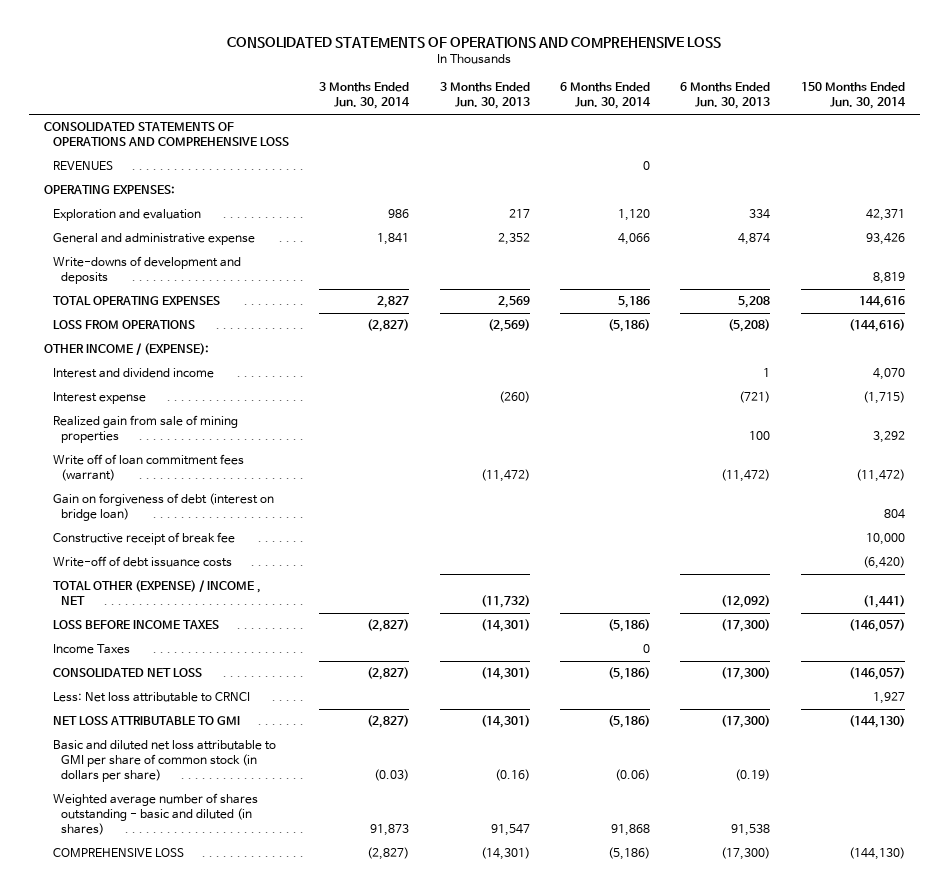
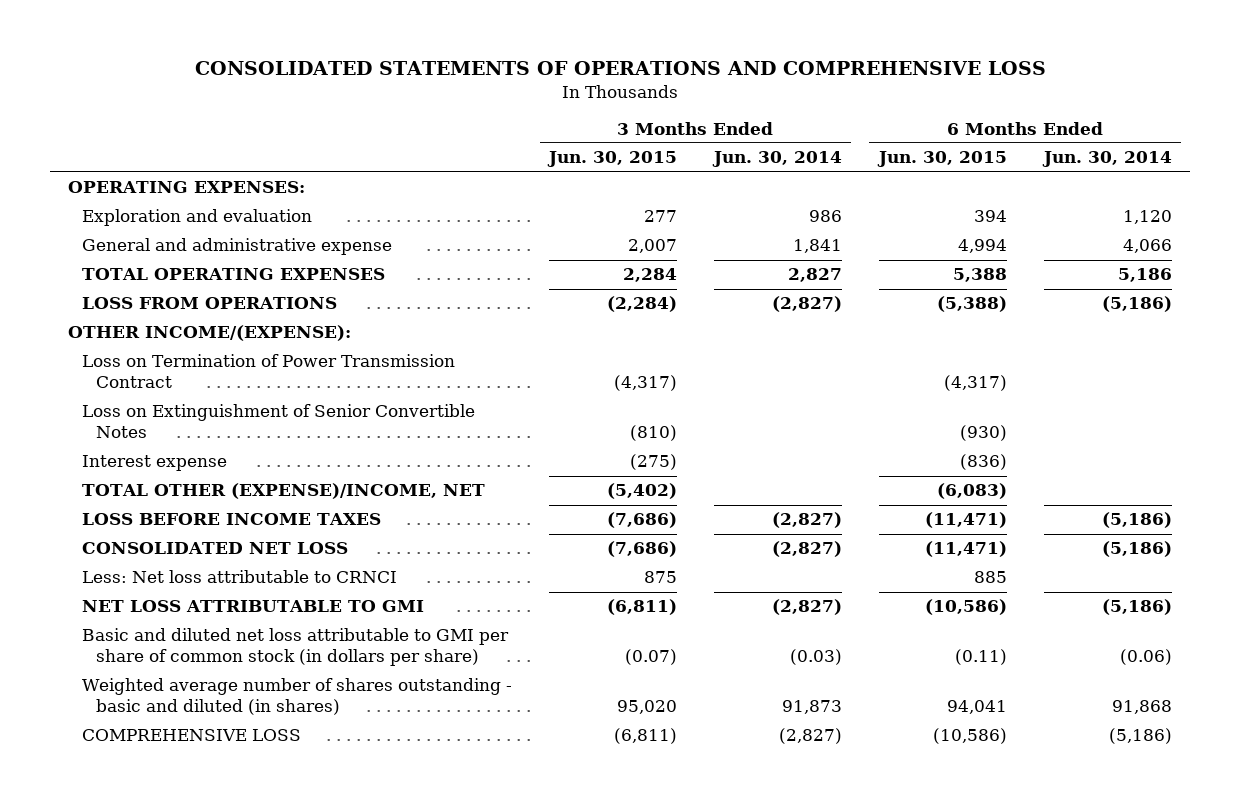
- | 3 Months Ended Jun. 30, 2014 | 3 Months Ended Jun. 30, 2013 | 6 Months Ended Jun. 30, 2014 | 6 Months Ended Jun. 30, 2013 | 150 Months Ended Jun. 30, 2014
+ | 3 Months Ended Jun. 30, 2015 | 3 Months Ended Jun. 30, 2014 | 6 Months Ended Jun. 30, 2015 | 6 Months Ended Jun. 30, 2014
- CONSOLIDATED STATEMENTS OF OPERATIONS AND COMPREHENSIVE LOSS
- REVENUES | | | 0 | |
- Write-downs of development and deposits | | | | | 8,819
- OTHER INCOME / (EXPENSE):
- Interest and dividend income | | | | 1 | 4,070
+ OTHER INCOME/(EXPENSE):
+ Loss on Termination of Power Transmission Contract | (4,317) | | (4,317) |
+ Loss on Extinguishment of Senior Convertible Notes | (810) | | (930) |
- Realized gain from sale of mining properties | | | | 100 | 3,292
- Write off of loan commitment fees (warrant) | | (11,472) | | (11,472) | (11,472)
- Gain on forgiveness of debt (interest on bridge loan) | | | | | 804
- Constructive receipt of break fee | | | | | 10,000
- Write-off of debt issuance costs | | | | | (6,420)
- TOTAL OTHER (EXPENSE) / INCOME , NET | | (11,732) | | (12,092) | (1,441)
+ TOTAL OTHER (EXPENSE)/INCOME, NET | (5,402) | | (6,083) |
- Income Taxes | | | 0 | |

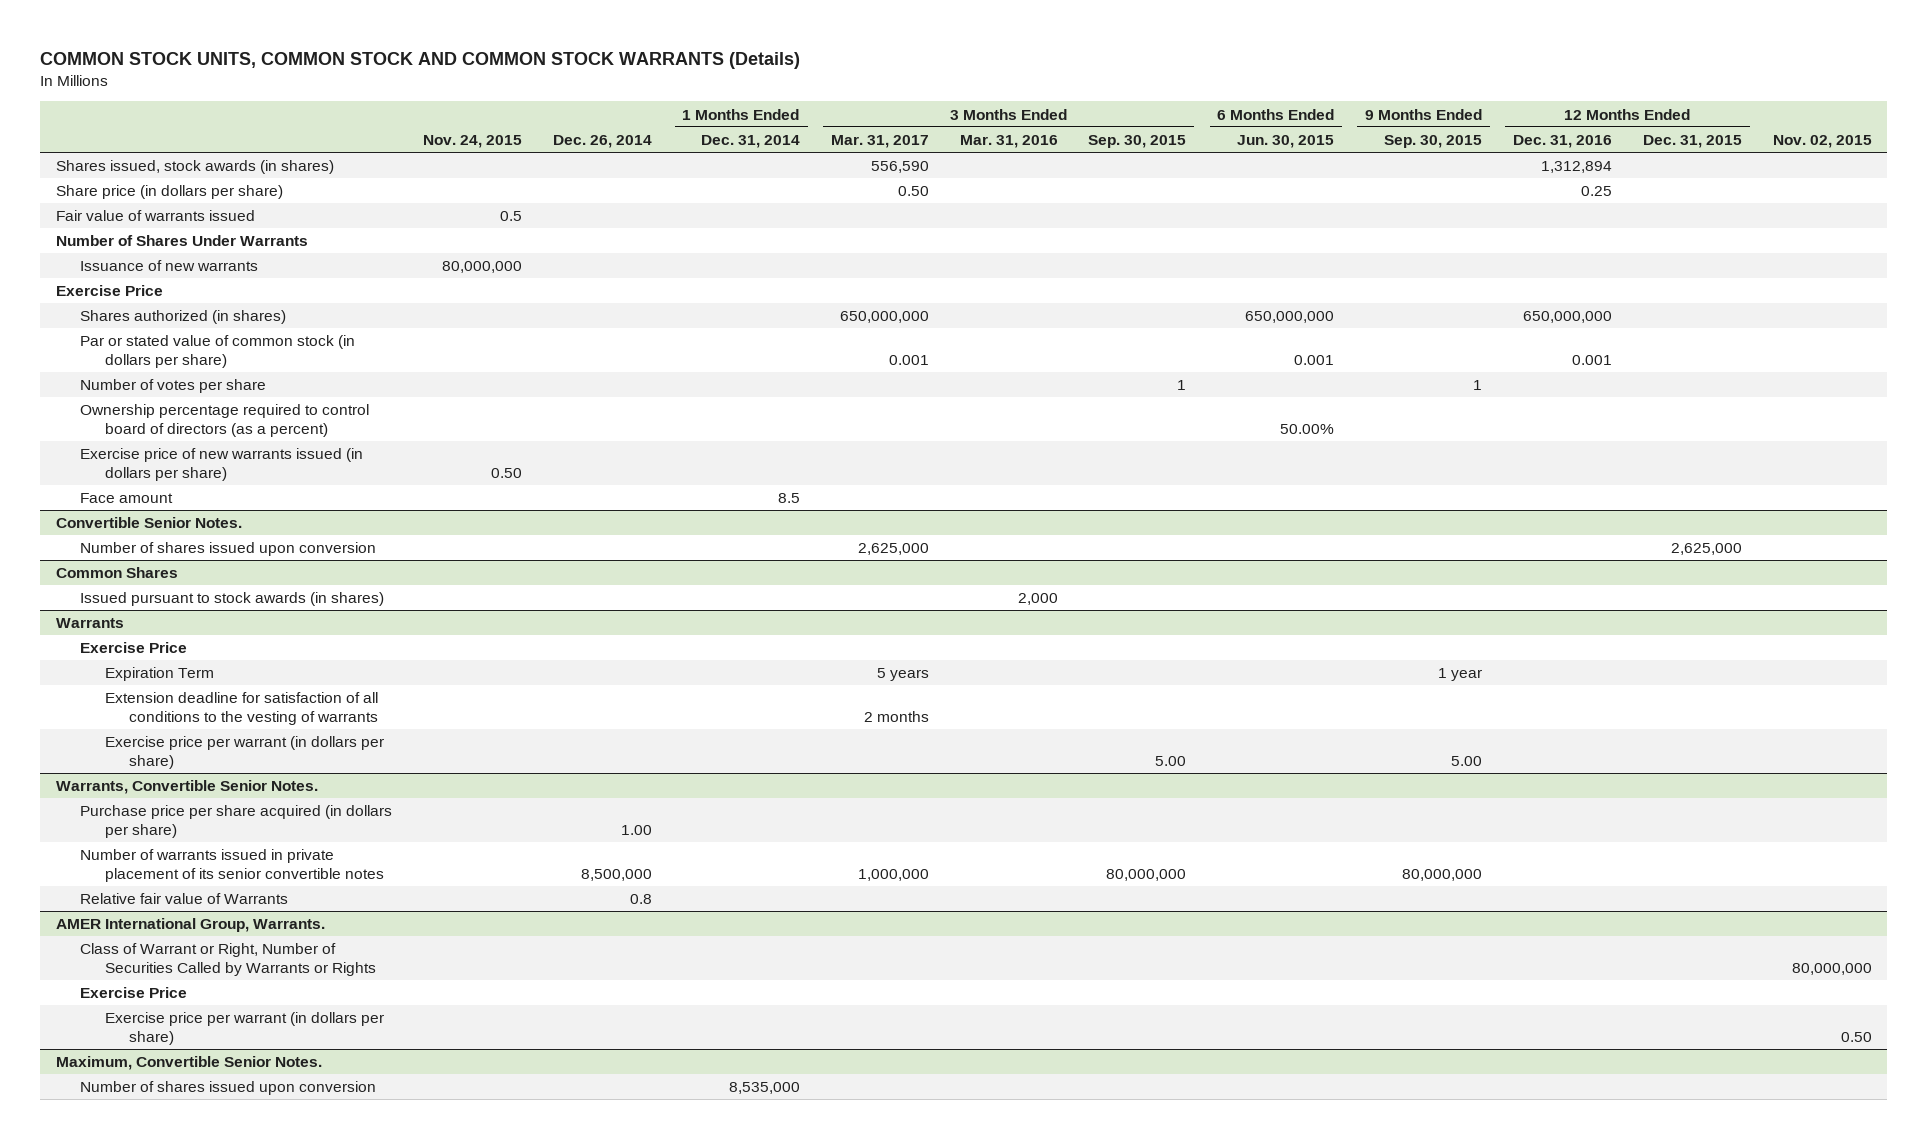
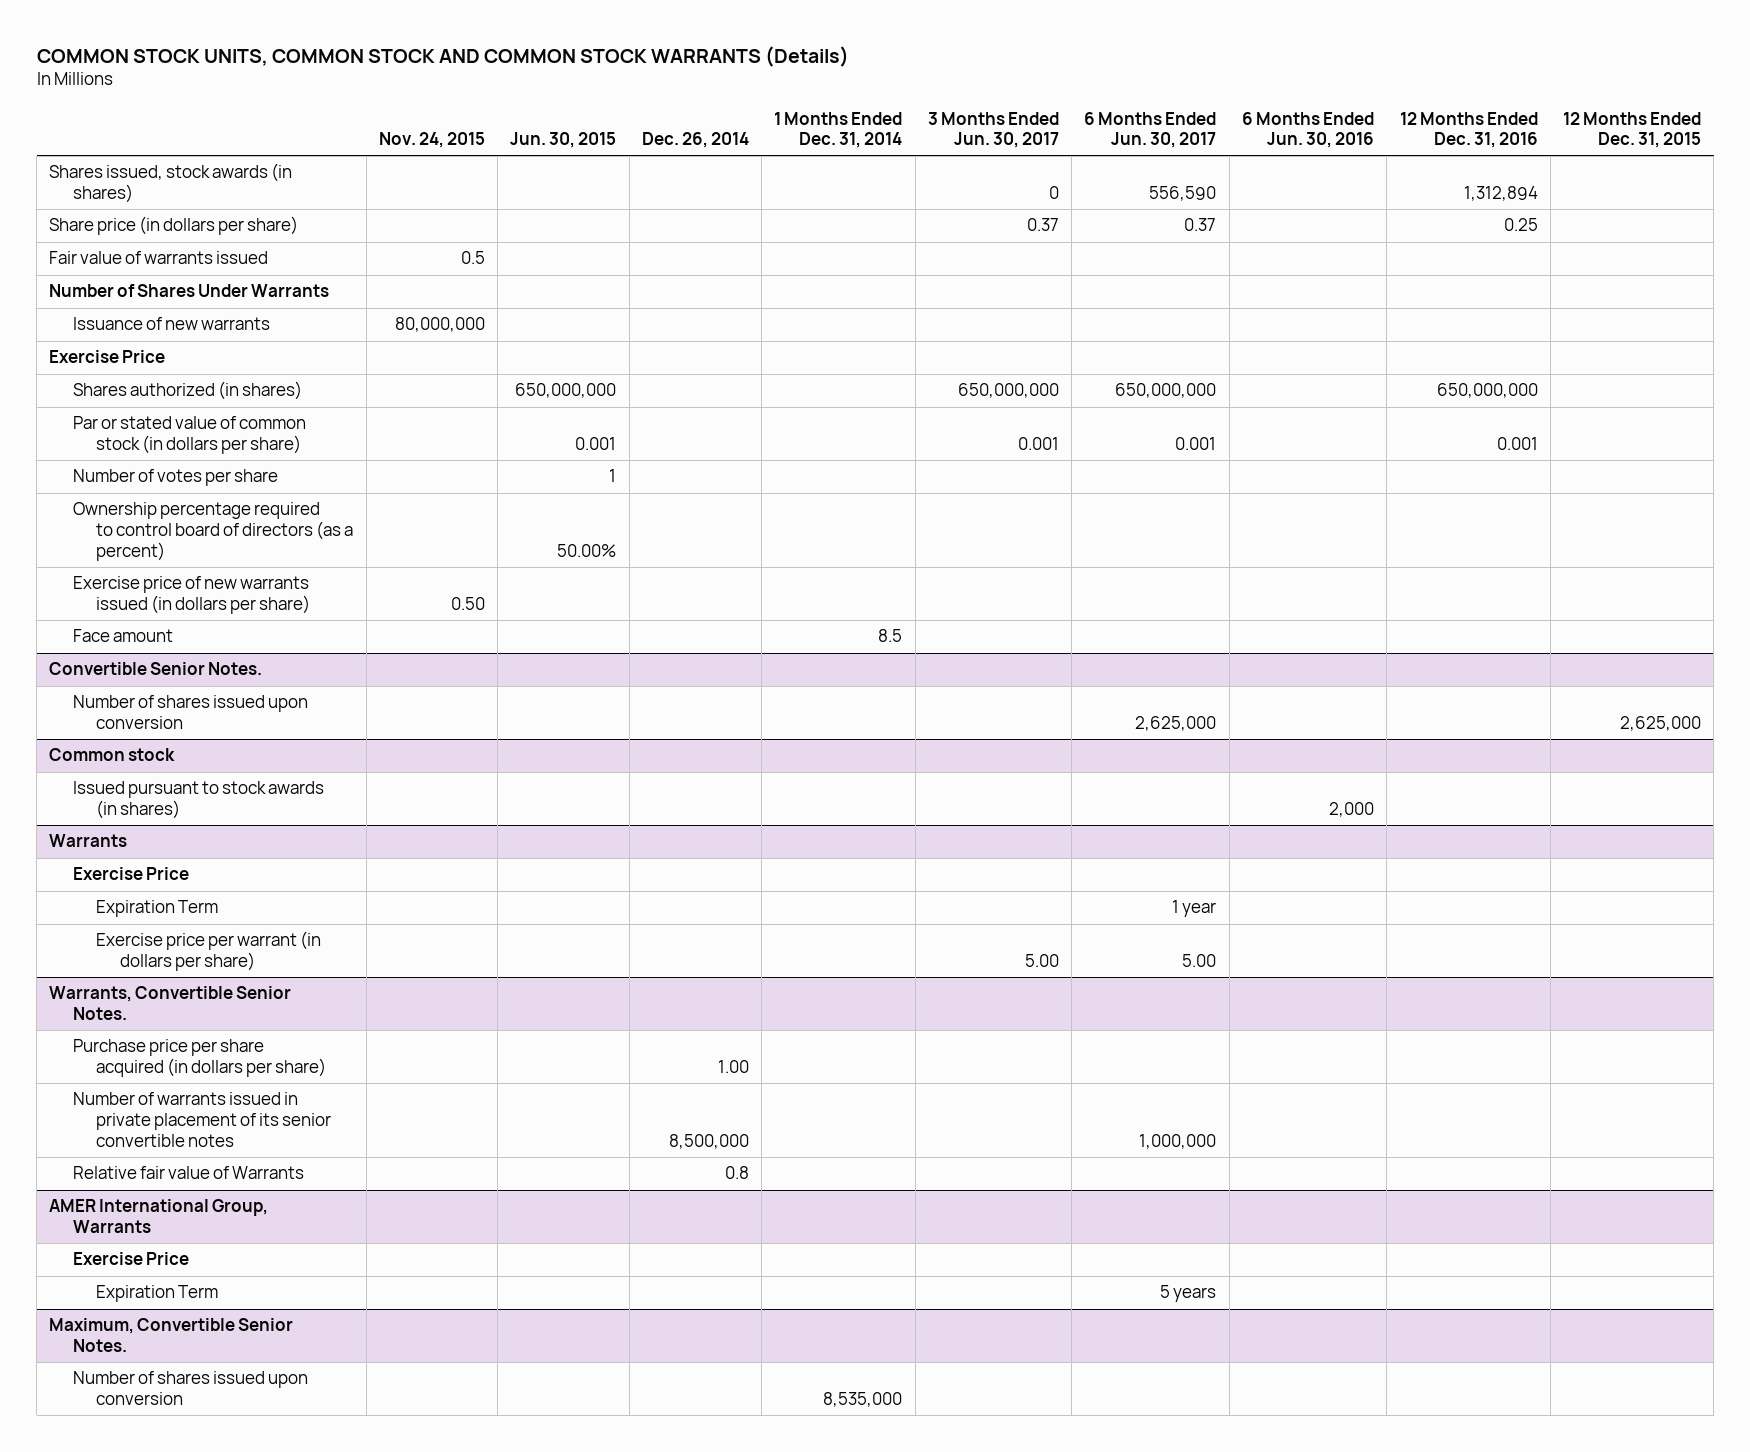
- | Nov. 24, 2015 | Dec. 26, 2014 | 1 Months Ended Dec. 31, 2014 | 3 Months Ended Mar. 31, 2017 | 3 Months Ended Mar. 31, 2016 | 3 Months Ended Sep. 30, 2015 | 6 Months Ended Jun. 30, 2015 | 9 Months Ended Sep. 30, 2015 | 12 Months Ended Dec. 31, 2016 | 12 Months Ended Dec. 31, 2015 | Nov. 02, 2015
+ | Nov. 24, 2015 | Jun. 30, 2015 | Dec. 26, 2014 | 1 Months Ended Dec. 31, 2014 | 3 Months Ended Jun. 30, 2017 | 6 Months Ended Jun. 30, 2017 | 6 Months Ended Jun. 30, 2016 | 12 Months Ended Dec. 31, 2016 | 12 Months Ended Dec. 31, 2015
- Common Shares
+ Common stock
@ Warrants
- Extension deadline for satisfaction of all conditions to the vesting of warrants | | | | 2 months | | | | | | |
- AMER International Group, Warrants.
- Class of Warrant or Right, Number of Securities Called by Warrants or Rights | | | | | | | | | | | 80,000,000
+ AMER International Group, Warrants
- Exercise price per warrant (in dollars per share) | | | | | | | | | | | 0.50
+ Expiration Term | | | | | | 5 years | | |

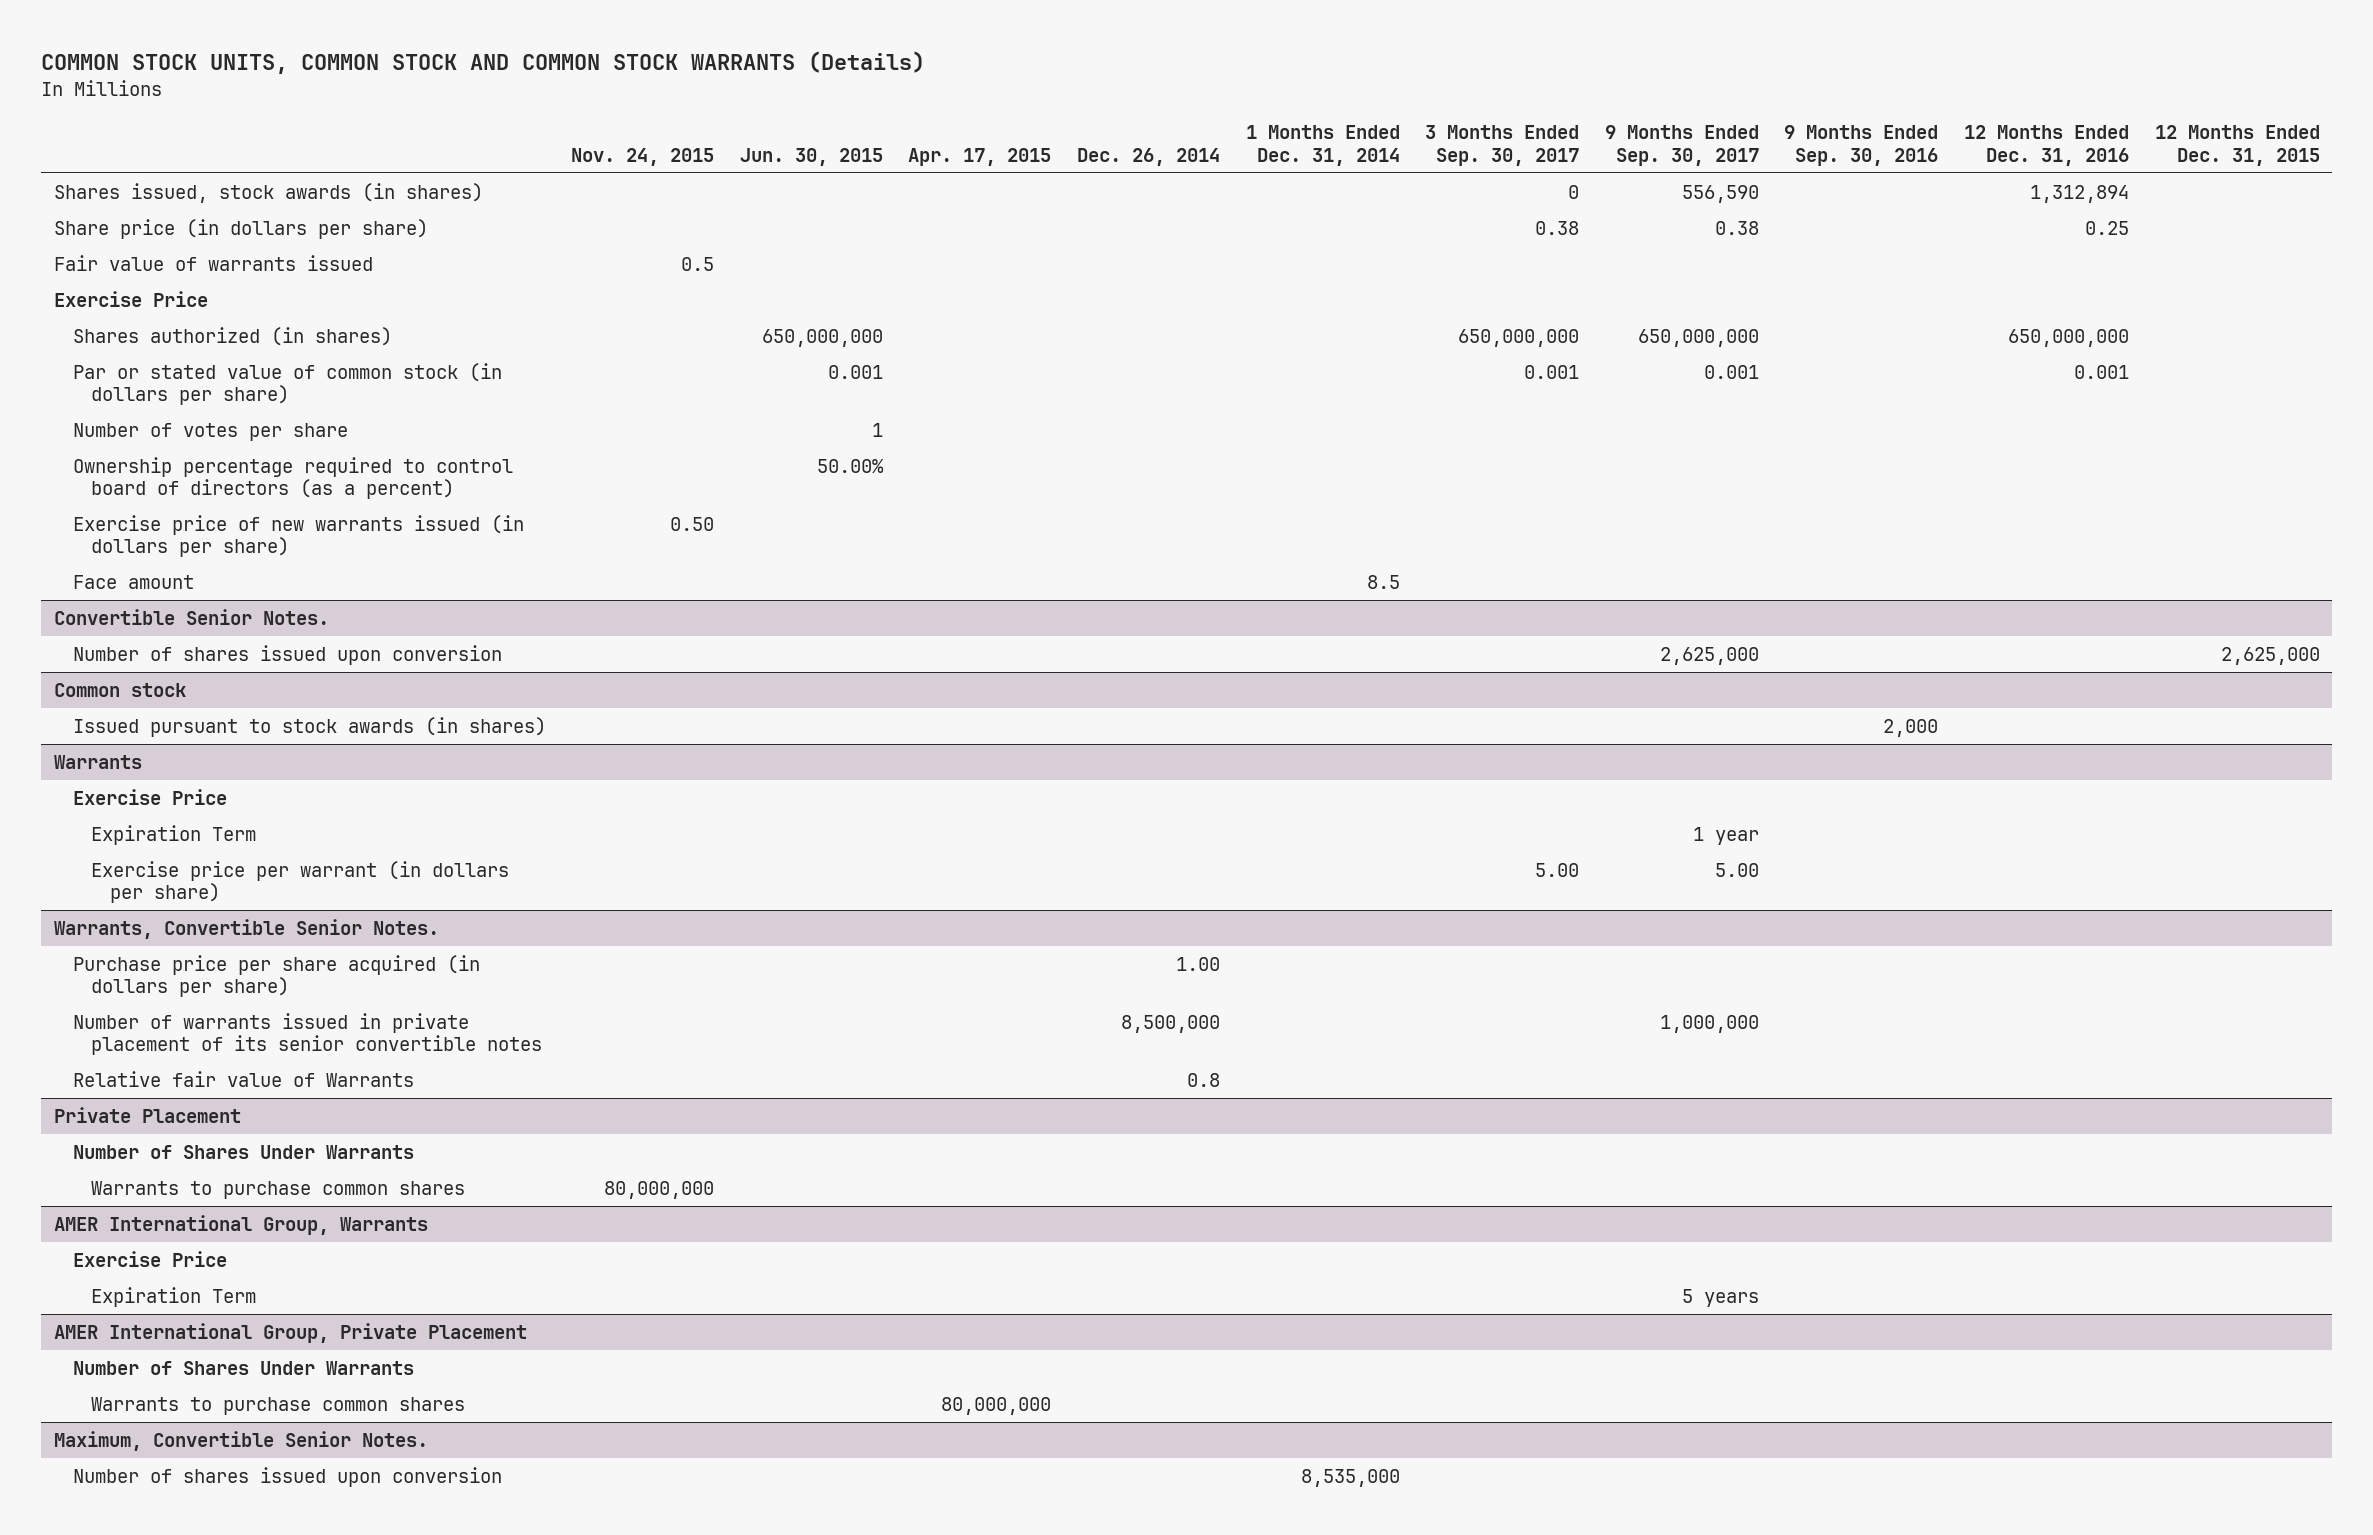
- | Nov. 24, 2015 | Jun. 30, 2015 | Dec. 26, 2014 | 1 Months Ended Dec. 31, 2014 | 3 Months Ended Jun. 30, 2017 | 6 Months Ended Jun. 30, 2017 | 6 Months Ended Jun. 30, 2016 | 12 Months Ended Dec. 31, 2016 | 12 Months Ended Dec. 31, 2015
+ | Nov. 24, 2015 | Jun. 30, 2015 | Apr. 17, 2015 | Dec. 26, 2014 | 1 Months Ended Dec. 31, 2014 | 3 Months Ended Sep. 30, 2017 | 9 Months Ended Sep. 30, 2017 | 9 Months Ended Sep. 30, 2016 | 12 Months Ended Dec. 31, 2016 | 12 Months Ended Dec. 31, 2015
- Number of Shares Under Warrants
- Issuance of new warrants | 80,000,000 | | | | | | | |
+ Private Placement
+ Number of Shares Under Warrants
+ Warrants to purchase common shares | 80,000,000 | | | | | | | | |
+ AMER International Group, Private Placement
+ Number of Shares Under Warrants
+ Warrants to purchase common shares | | | 80,000,000 | | | | | | |

